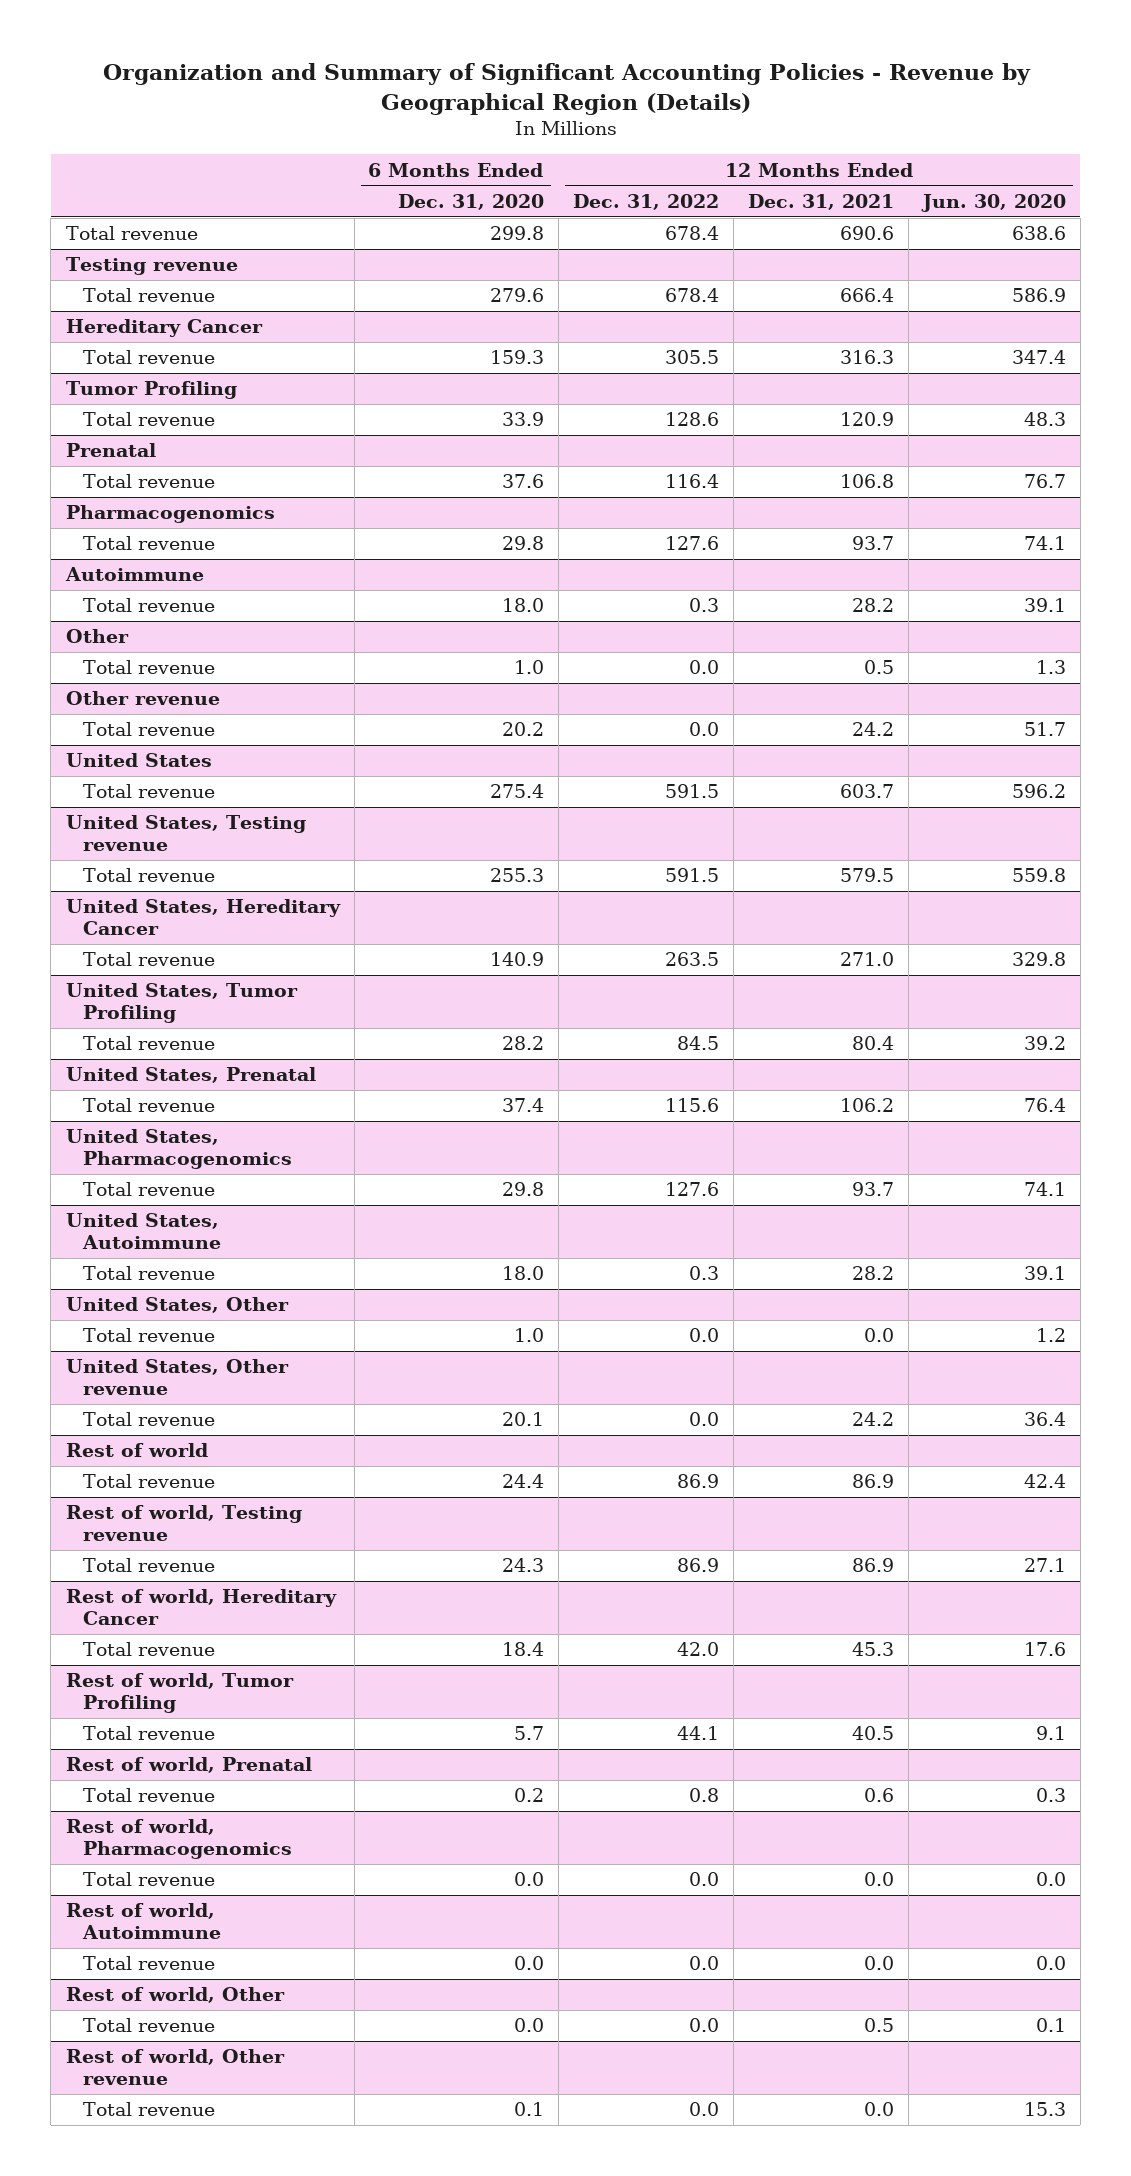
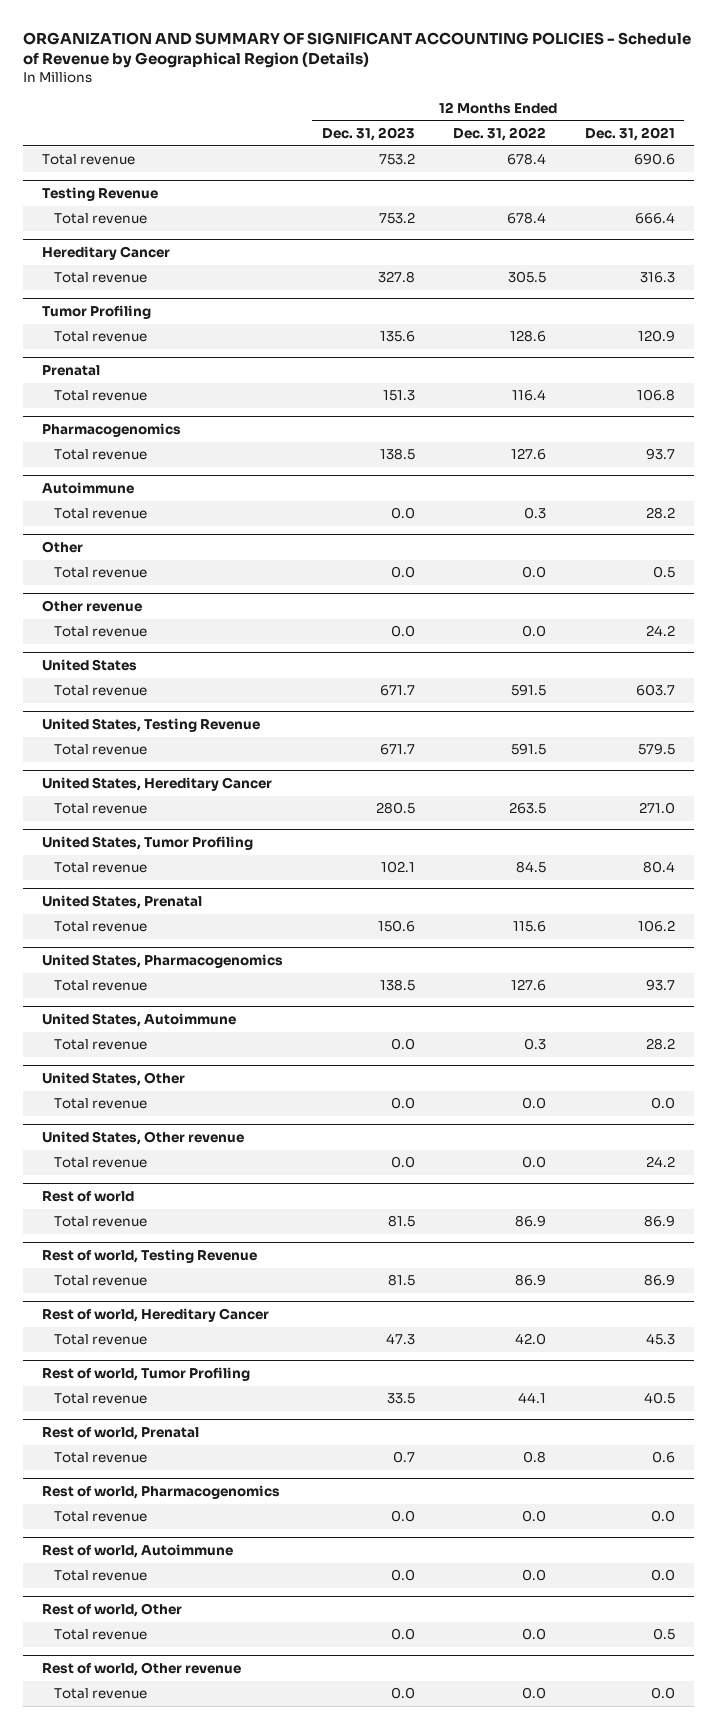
- Organization and Summary of Significant Accounting Policies - Revenue by Geographical Region (Details)
+ ORGANIZATION AND SUMMARY OF SIGNIFICANT ACCOUNTING POLICIES - Schedule of Revenue by Geographical Region (Details)
- | 6 Months Ended Dec. 31, 2020 | 12 Months Ended Dec. 31, 2022 | 12 Months Ended Dec. 31, 2021 | 12 Months Ended Jun. 30, 2020
+ | 12 Months Ended Dec. 31, 2023 | 12 Months Ended Dec. 31, 2022 | 12 Months Ended Dec. 31, 2021
- Testing revenue
+ Testing Revenue
- United States, Testing revenue
+ United States, Testing Revenue
- Rest of world, Testing revenue
+ Rest of world, Testing Revenue

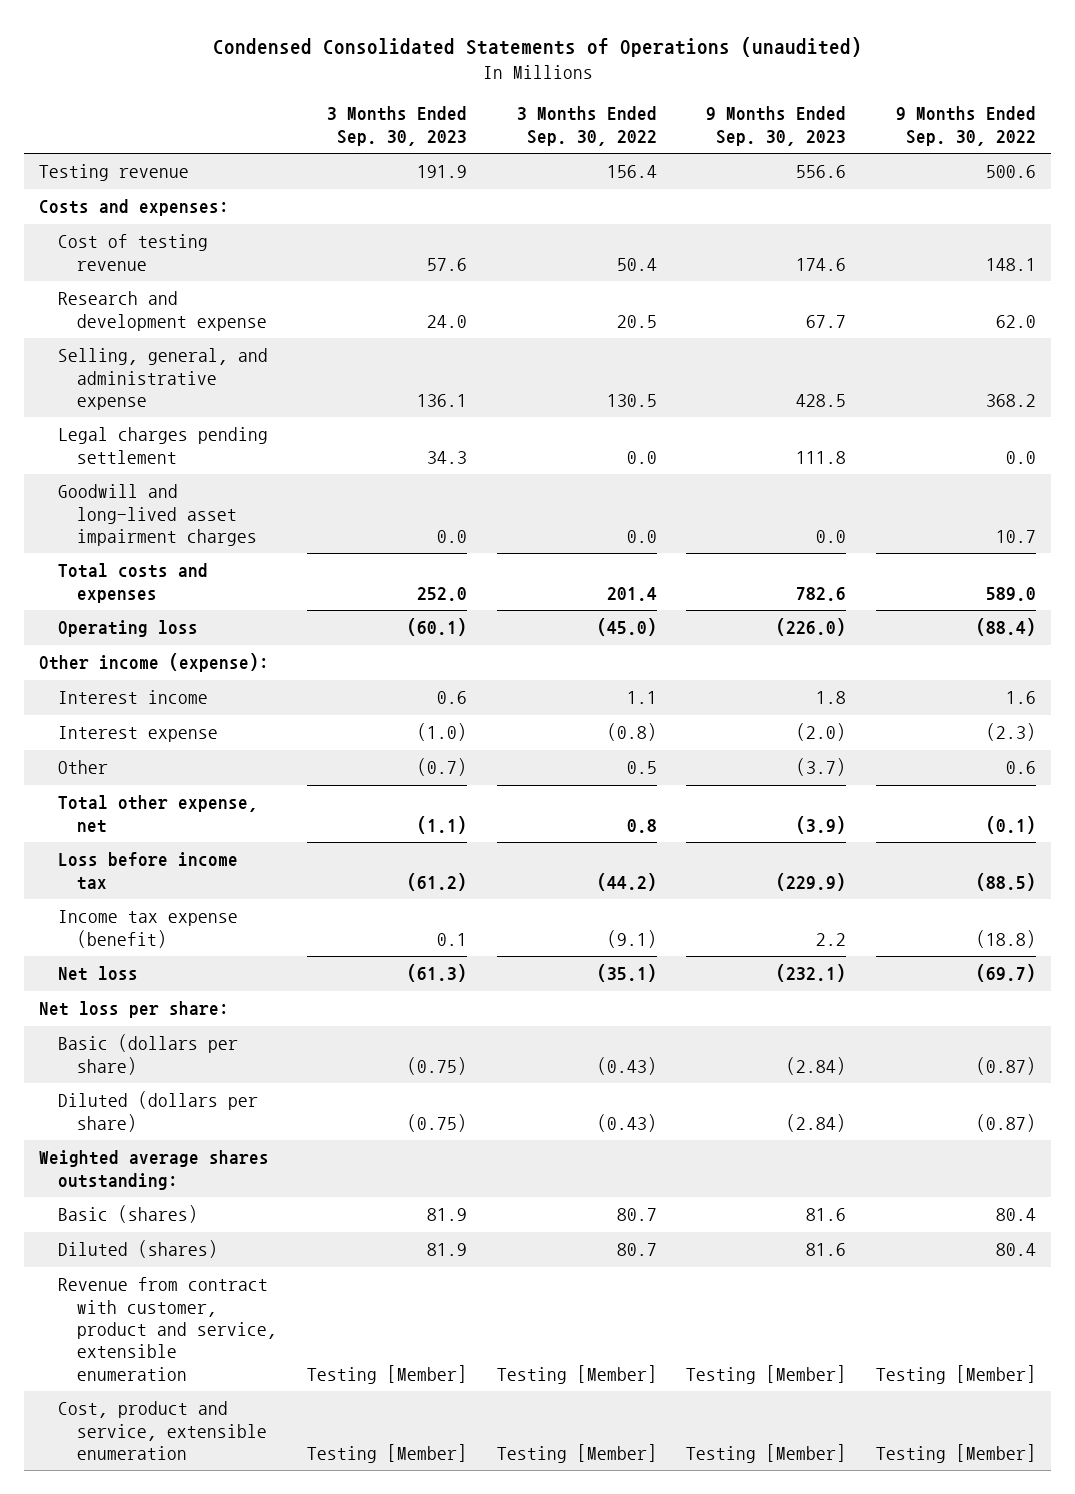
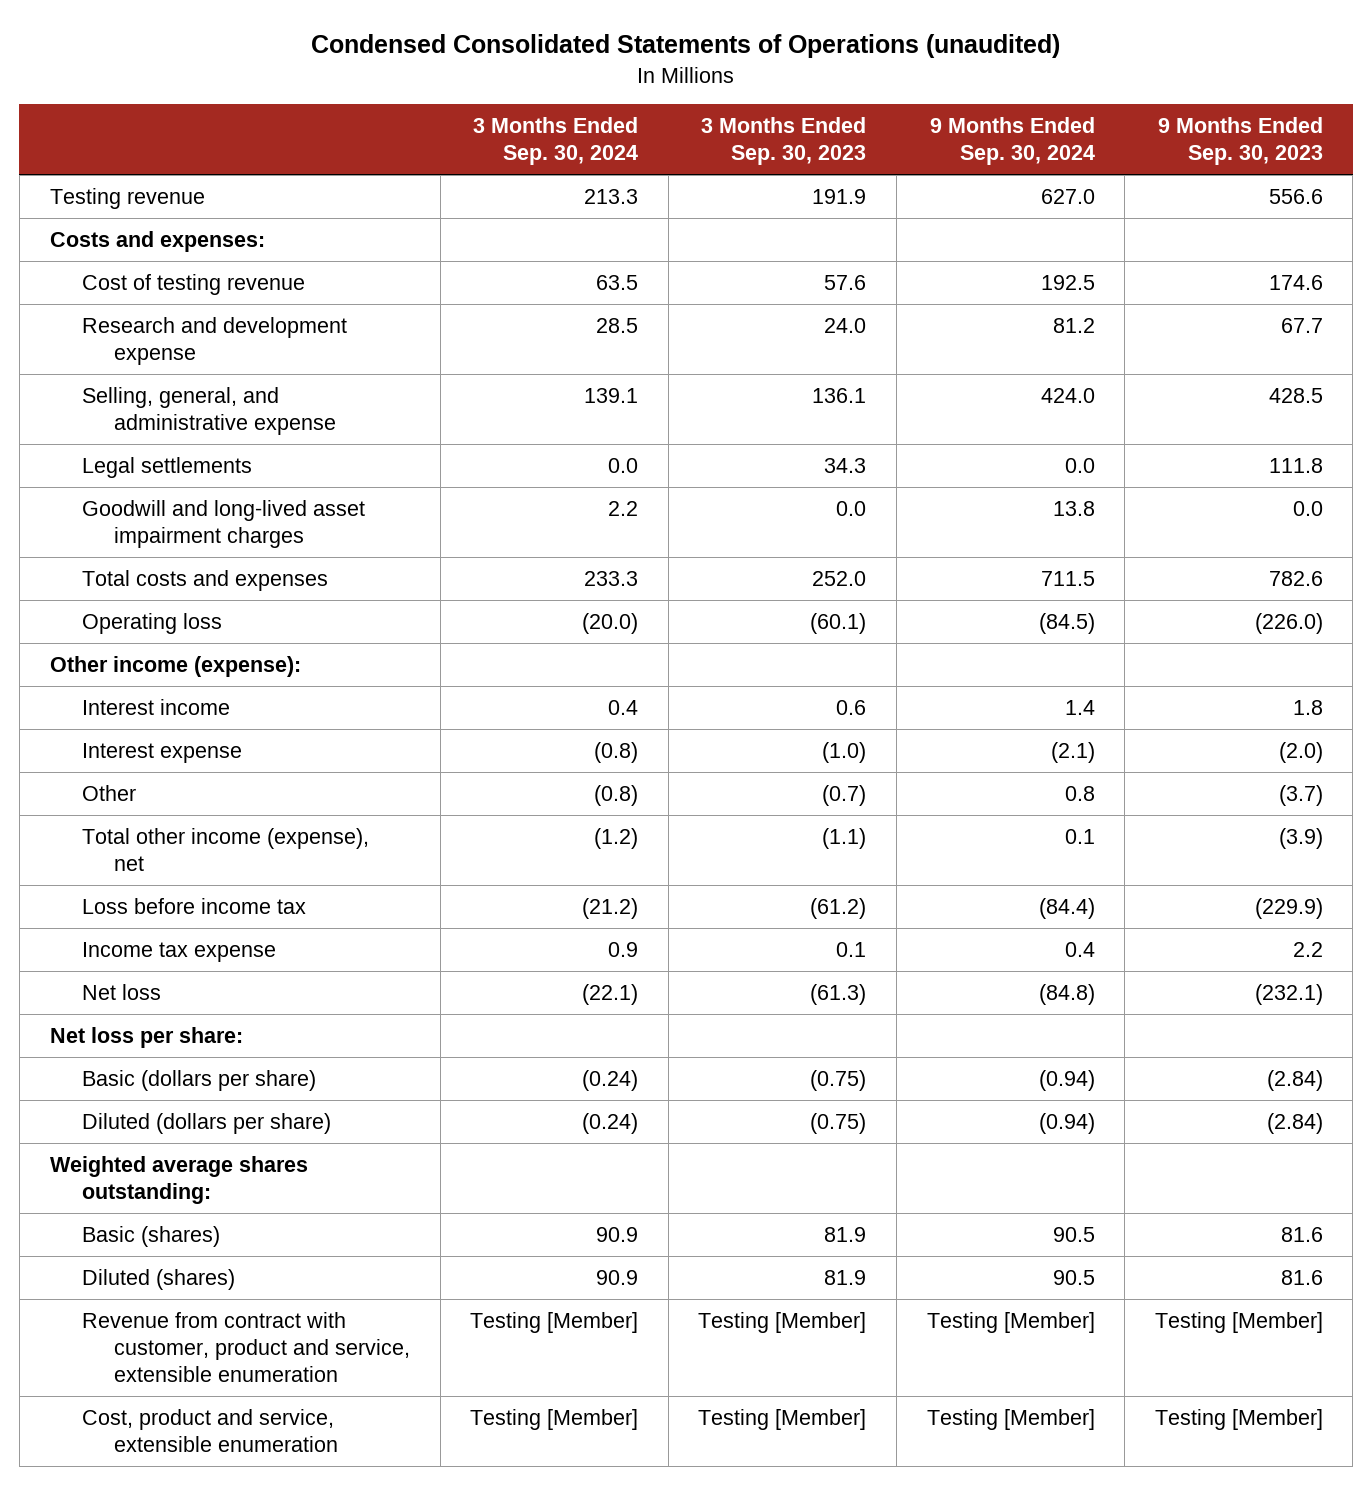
- | 3 Months Ended Sep. 30, 2023 | 3 Months Ended Sep. 30, 2022 | 9 Months Ended Sep. 30, 2023 | 9 Months Ended Sep. 30, 2022
+ | 3 Months Ended Sep. 30, 2024 | 3 Months Ended Sep. 30, 2023 | 9 Months Ended Sep. 30, 2024 | 9 Months Ended Sep. 30, 2023
- Legal charges pending settlement | 34.3 | 0.0 | 111.8 | 0.0
+ Legal settlements | 0.0 | 34.3 | 0.0 | 111.8
- Total other expense, net | (1.1) | 0.8 | (3.9) | (0.1)
+ Total other income (expense), net | (1.2) | (1.1) | 0.1 | (3.9)
- Income tax expense (benefit) | 0.1 | (9.1) | 2.2 | (18.8)
+ Income tax expense | 0.9 | 0.1 | 0.4 | 2.2

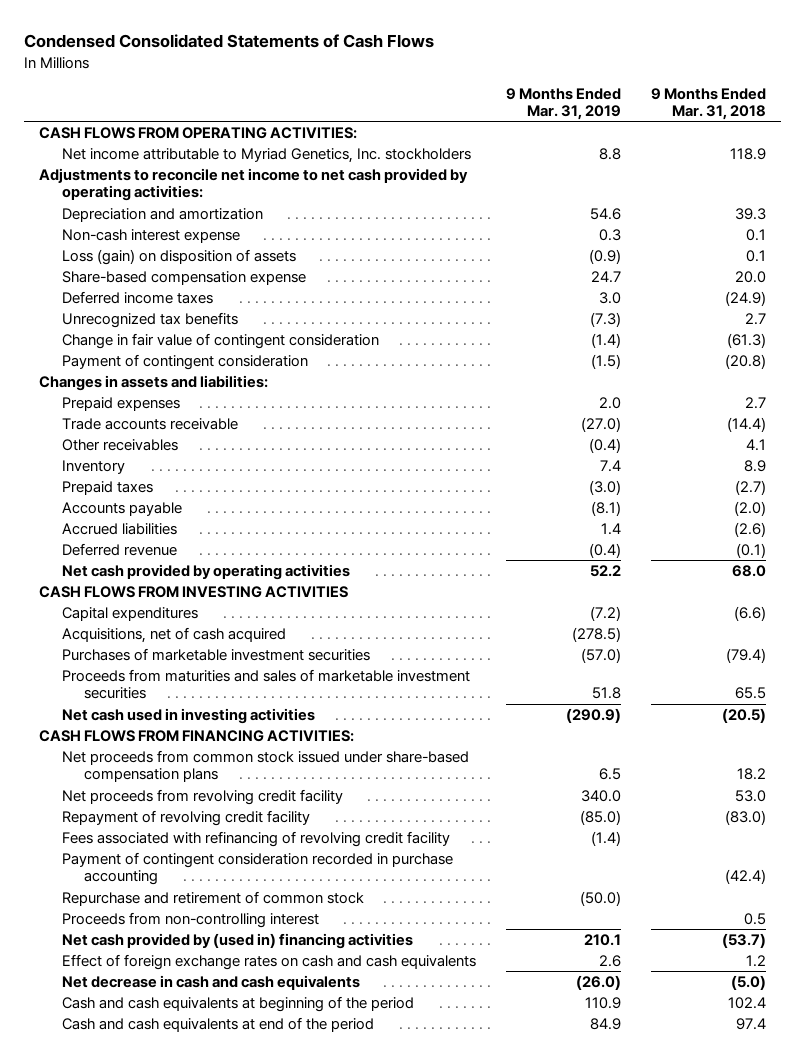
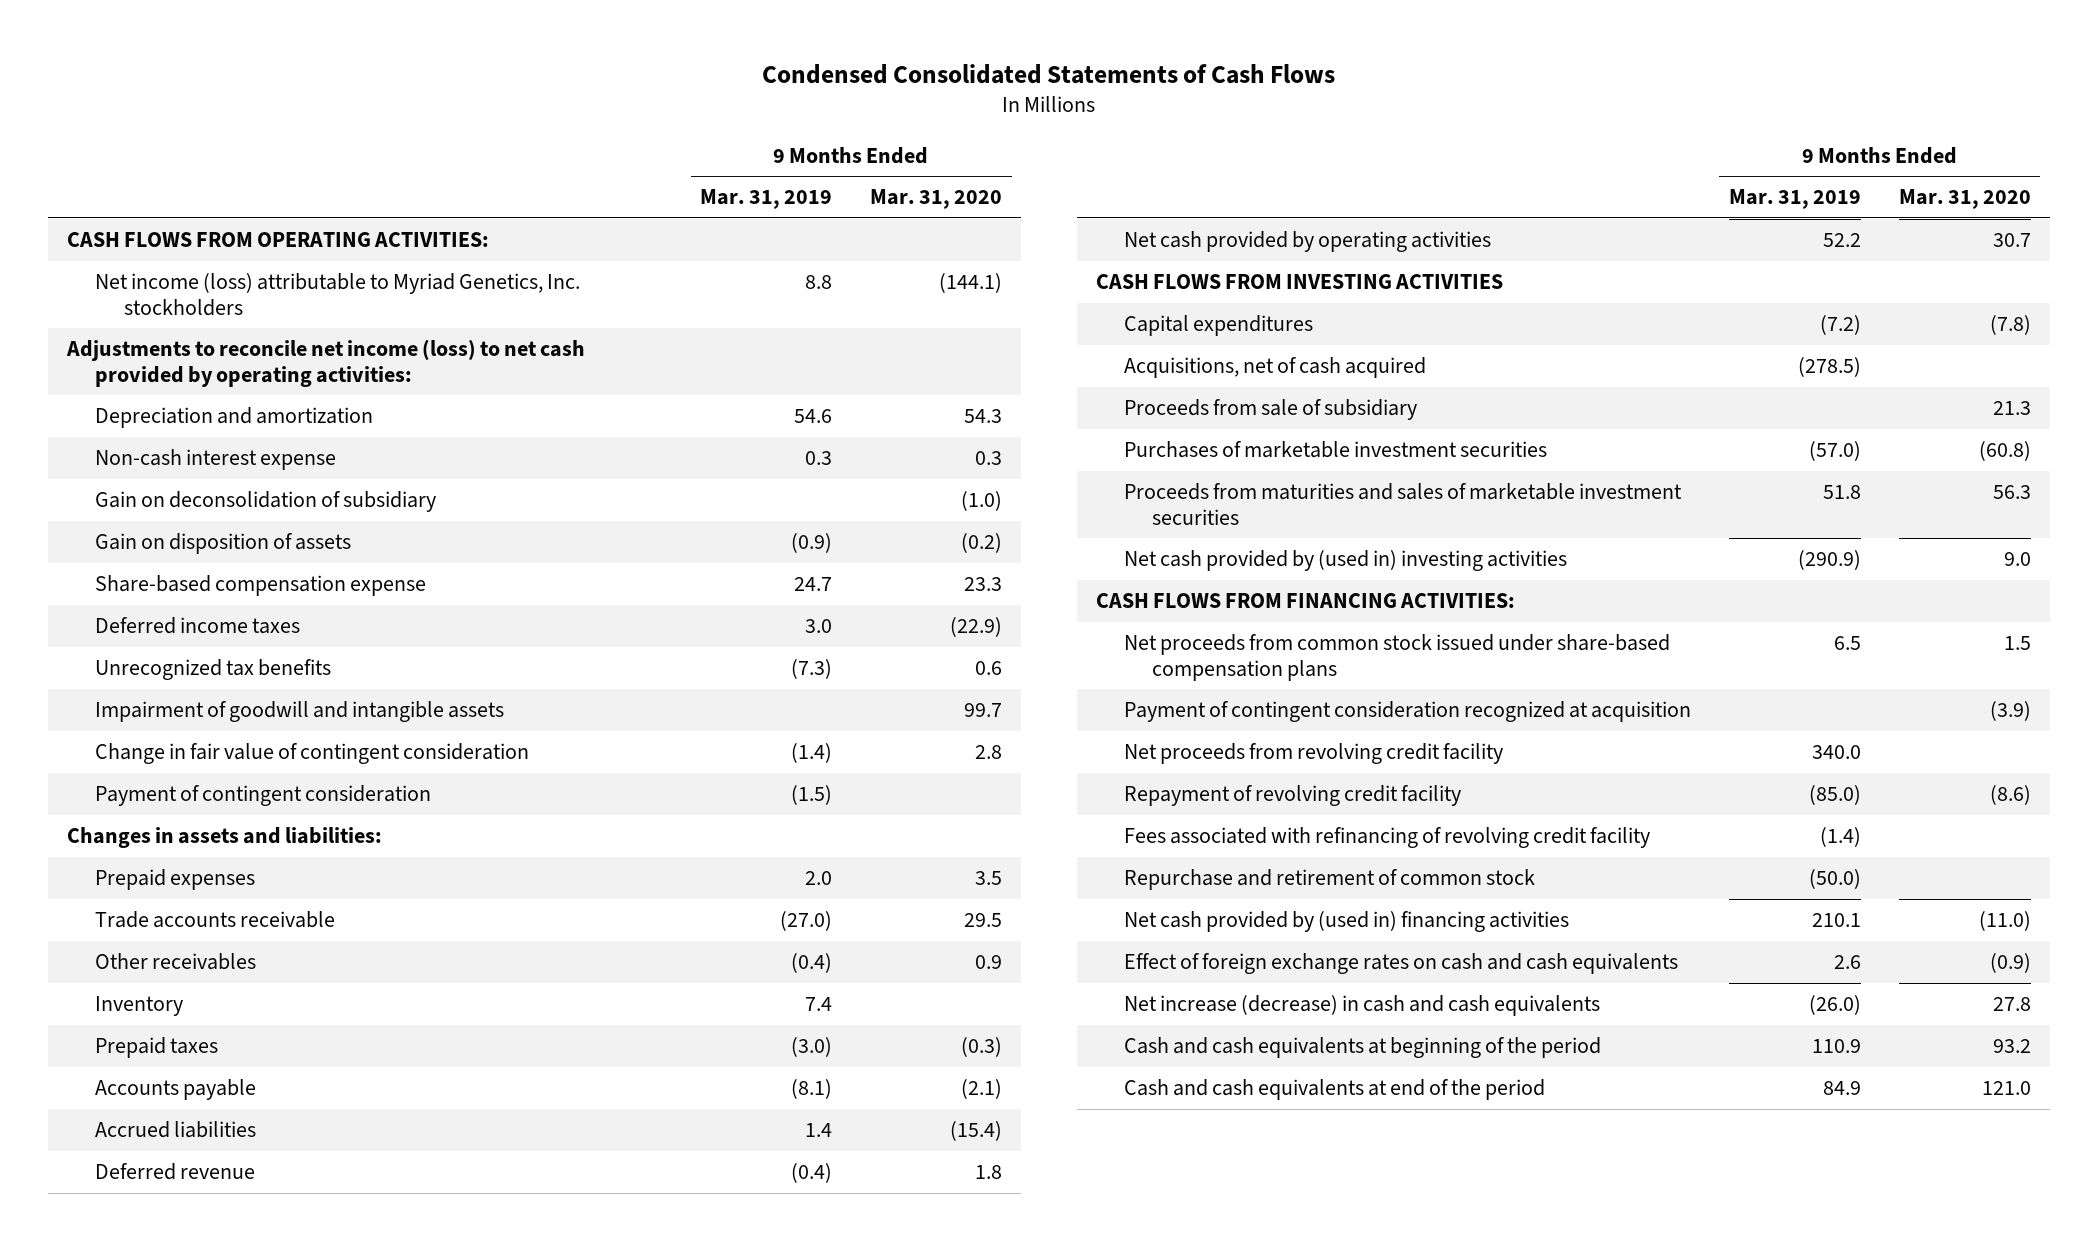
- | 9 Months Ended Mar. 31, 2019 | 9 Months Ended Mar. 31, 2018
+ | 9 Months Ended Mar. 31, 2019 | 9 Months Ended Mar. 31, 2020
- Net income attributable to Myriad Genetics, Inc. stockholders | 8.8 | 118.9
- Adjustments to reconcile net income to net cash provided by operating activities:
+ Net income (loss) attributable to Myriad Genetics, Inc. stockholders | 8.8 | (144.1)
+ Adjustments to reconcile net income (loss) to net cash provided by operating activities:
- Loss (gain) on disposition of assets | (0.9) | 0.1
+ Gain on deconsolidation of subsidiary | | (1.0)
+ Gain on disposition of assets | (0.9) | (0.2)
+ Impairment of goodwill and intangible assets | | 99.7
+ Proceeds from sale of subsidiary | | 21.3
- Net cash used in investing activities | (290.9) | (20.5)
+ Net cash provided by (used in) investing activities | (290.9) | 9.0
+ Payment of contingent consideration recognized at acquisition | | (3.9)
- Payment of contingent consideration recorded in purchase accounting | | (42.4)
- Proceeds from non-controlling interest | | 0.5
- Net decrease in cash and cash equivalents | (26.0) | (5.0)
+ Net increase (decrease) in cash and cash equivalents | (26.0) | 27.8

